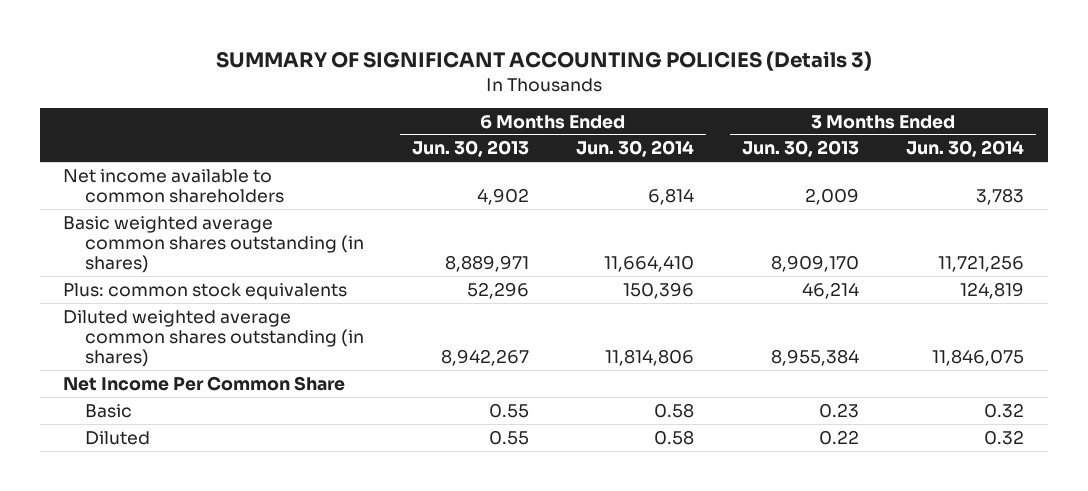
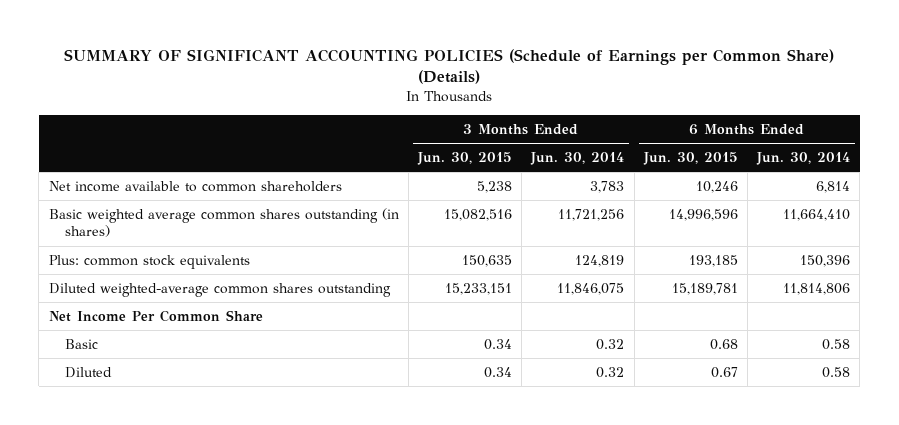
- SUMMARY OF SIGNIFICANT ACCOUNTING POLICIES (Details 3)
+ SUMMARY OF SIGNIFICANT ACCOUNTING POLICIES (Schedule of Earnings per Common Share) (Details)
- | 6 Months Ended Jun. 30, 2013 | 6 Months Ended Jun. 30, 2014 | 3 Months Ended Jun. 30, 2013 | 3 Months Ended Jun. 30, 2014
+ | 3 Months Ended Jun. 30, 2015 | 3 Months Ended Jun. 30, 2014 | 6 Months Ended Jun. 30, 2015 | 6 Months Ended Jun. 30, 2014
- Diluted weighted average common shares outstanding (in shares) | 8,942,267 | 11,814,806 | 8,955,384 | 11,846,075
+ Diluted weighted-average common shares outstanding | 15,233,151 | 11,846,075 | 15,189,781 | 11,814,806

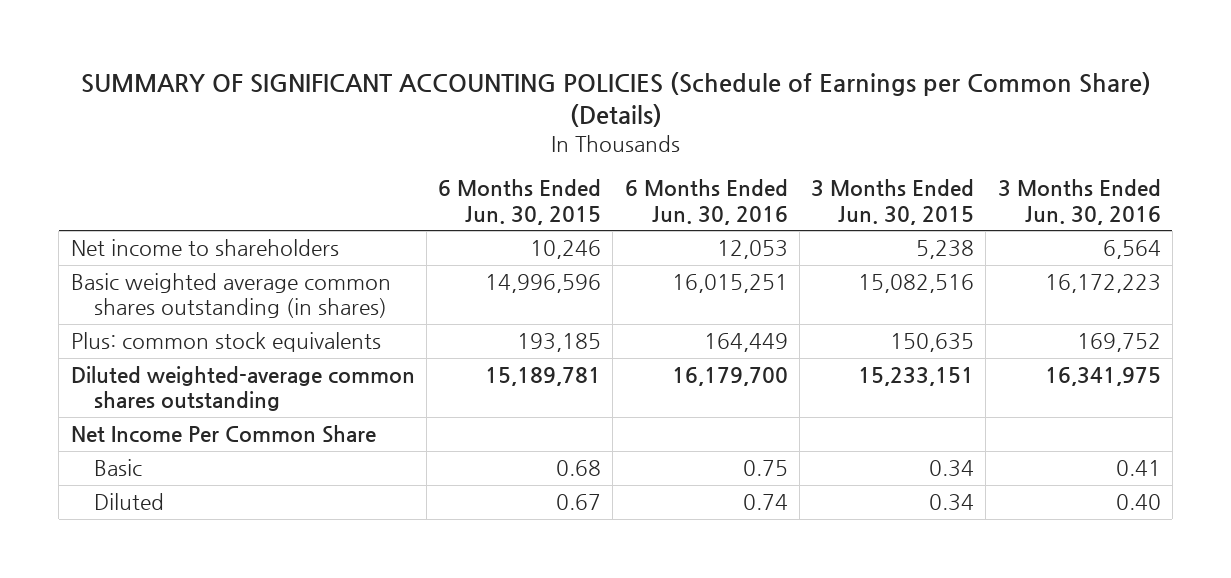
- | 3 Months Ended Jun. 30, 2015 | 3 Months Ended Jun. 30, 2014 | 6 Months Ended Jun. 30, 2015 | 6 Months Ended Jun. 30, 2014
+ | 6 Months Ended Jun. 30, 2015 | 6 Months Ended Jun. 30, 2016 | 3 Months Ended Jun. 30, 2015 | 3 Months Ended Jun. 30, 2016
- Net income available to common shareholders | 5,238 | 3,783 | 10,246 | 6,814
+ Net income to shareholders | 10,246 | 12,053 | 5,238 | 6,564

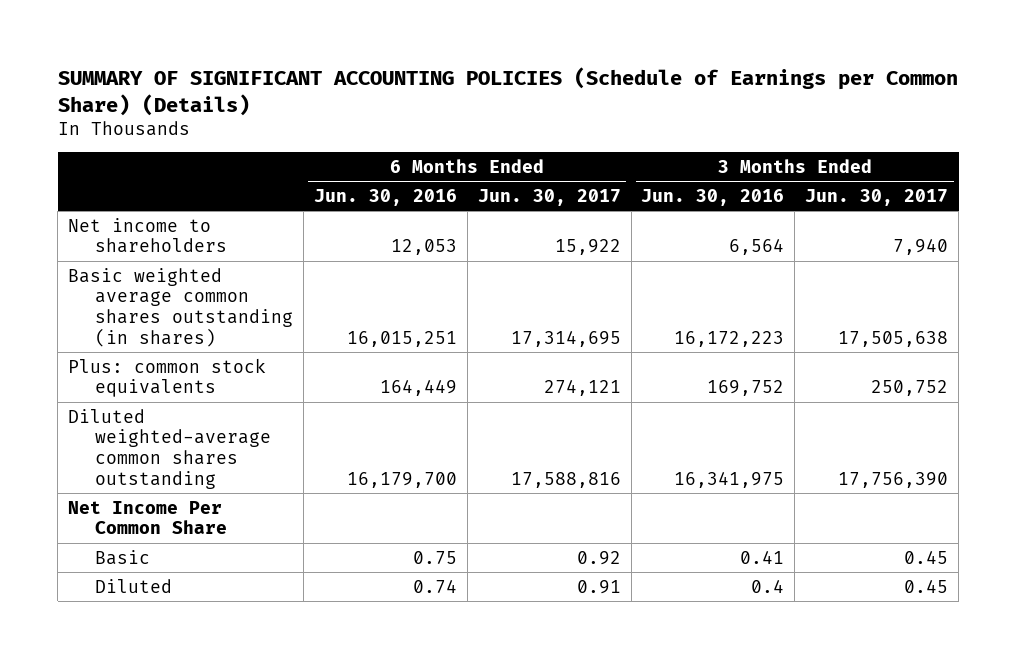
- | 6 Months Ended Jun. 30, 2015 | 6 Months Ended Jun. 30, 2016 | 3 Months Ended Jun. 30, 2015 | 3 Months Ended Jun. 30, 2016
+ | 6 Months Ended Jun. 30, 2016 | 6 Months Ended Jun. 30, 2017 | 3 Months Ended Jun. 30, 2016 | 3 Months Ended Jun. 30, 2017
- Diluted | 0.67 | 0.74 | 0.34 | 0.40
+ Diluted | 0.74 | 0.91 | 0.4 | 0.45

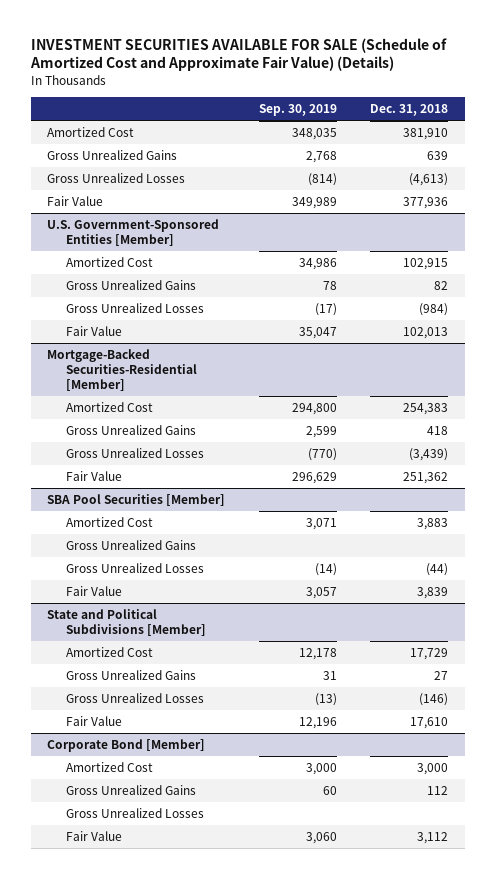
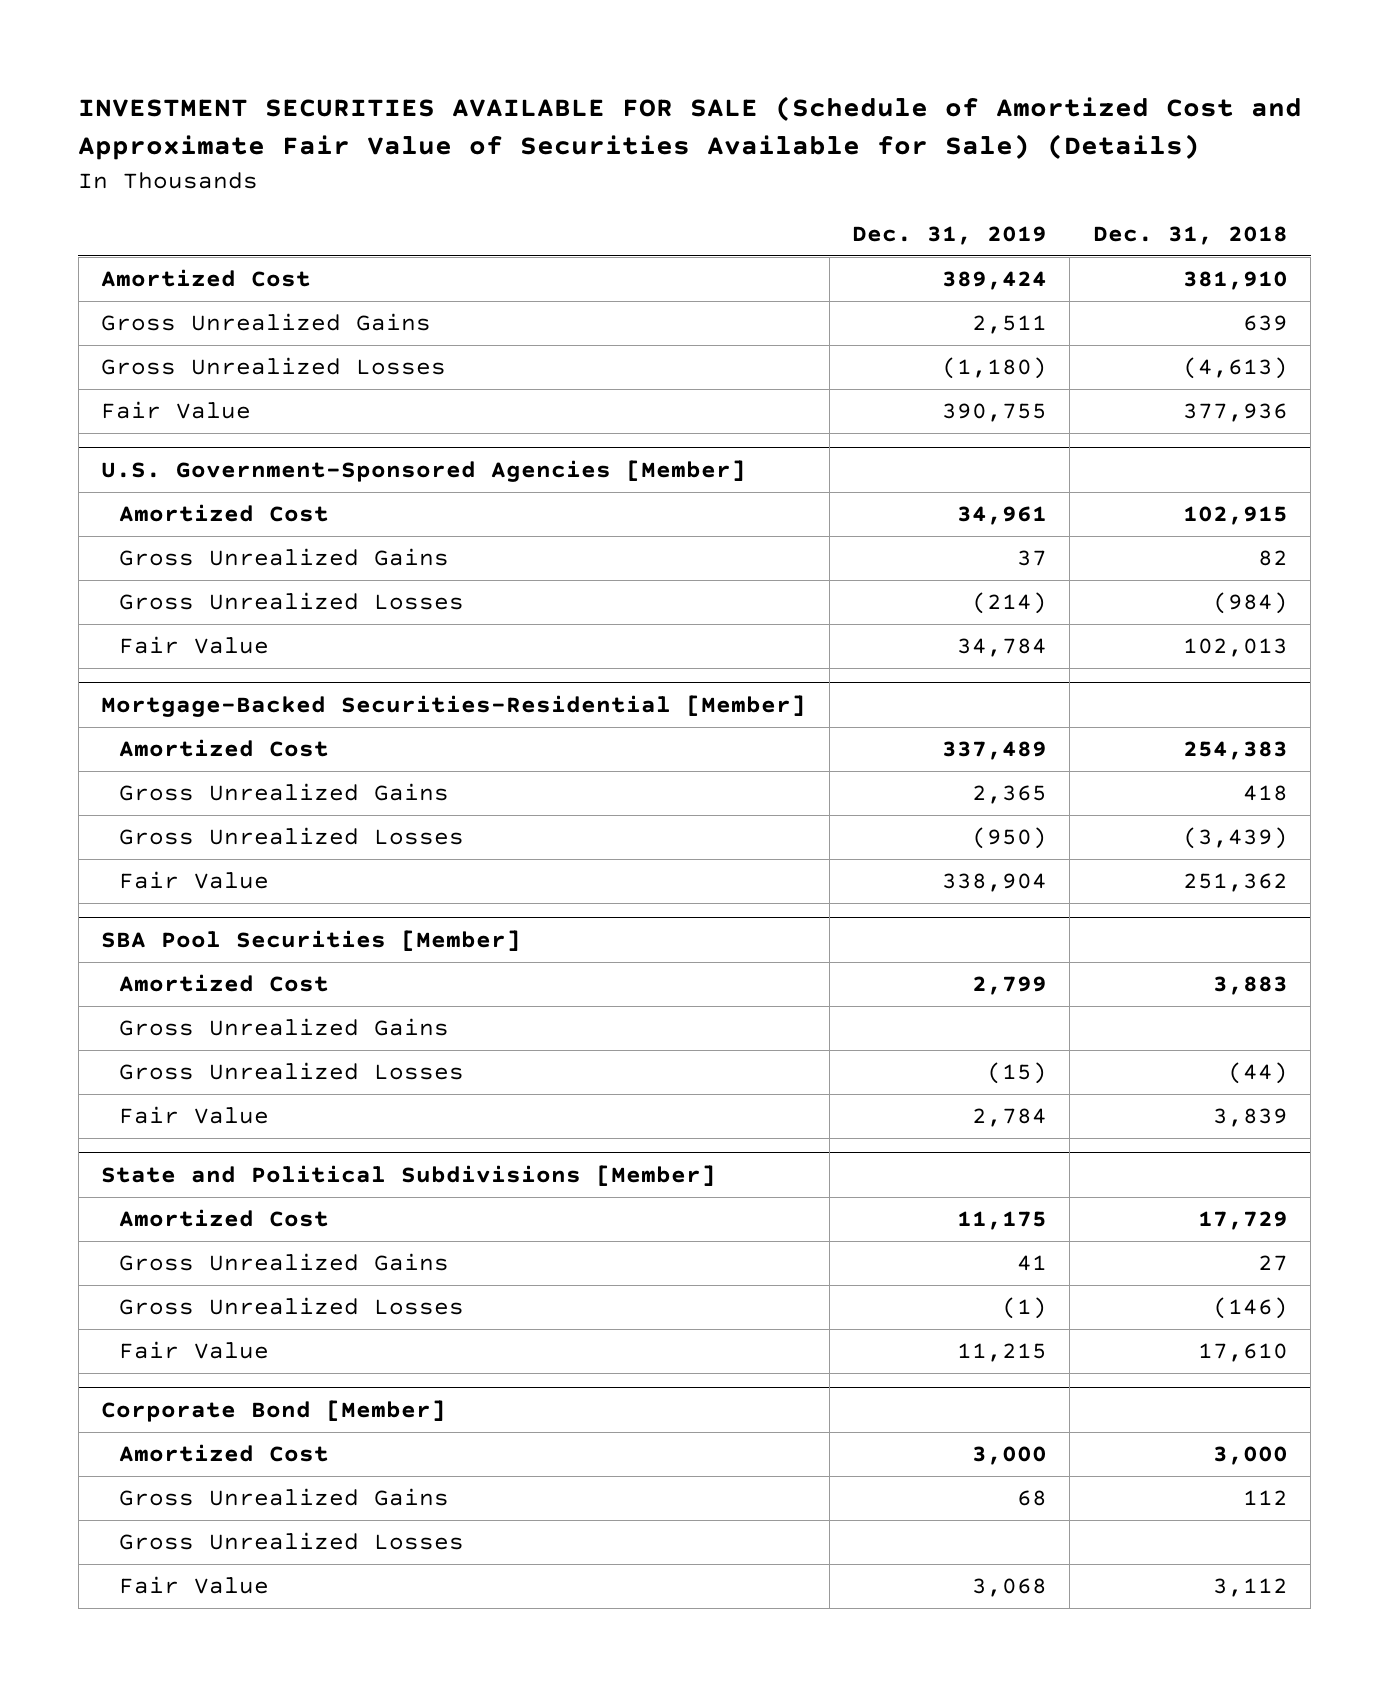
- INVESTMENT SECURITIES AVAILABLE FOR SALE (Schedule of Amortized Cost and Approximate Fair Value) (Details)
+ INVESTMENT SECURITIES AVAILABLE FOR SALE (Schedule of Amortized Cost and Approximate Fair Value of Securities Available for Sale) (Details)
- | Sep. 30, 2019 | Dec. 31, 2018
+ | Dec. 31, 2019 | Dec. 31, 2018
- U.S. Government-Sponsored Entities [Member]
+ U.S. Government-Sponsored Agencies [Member]

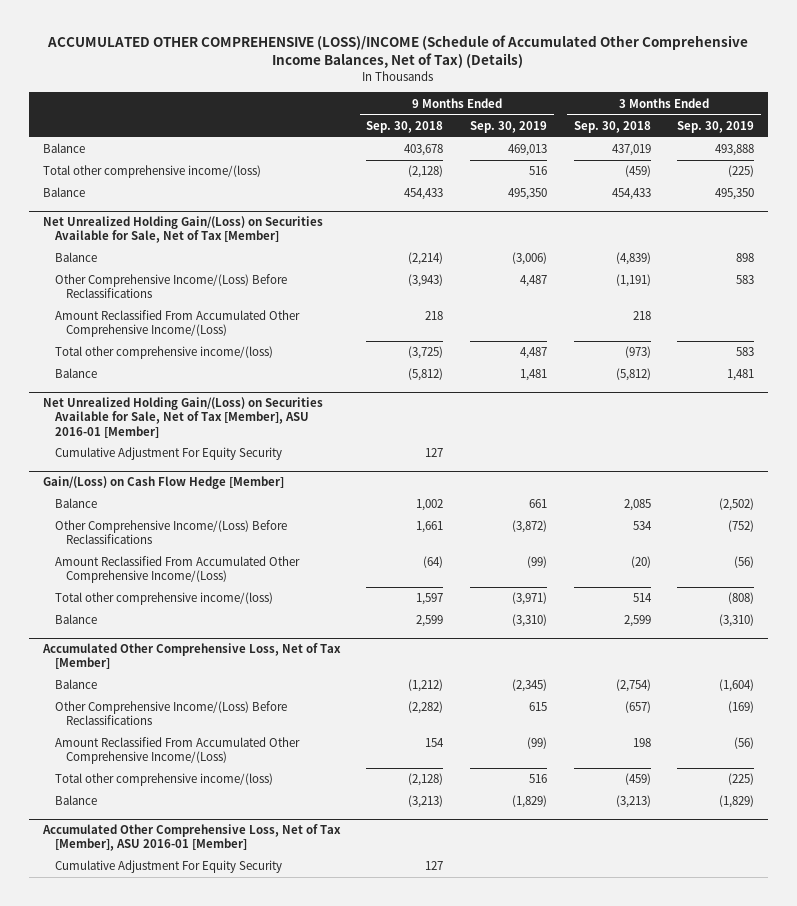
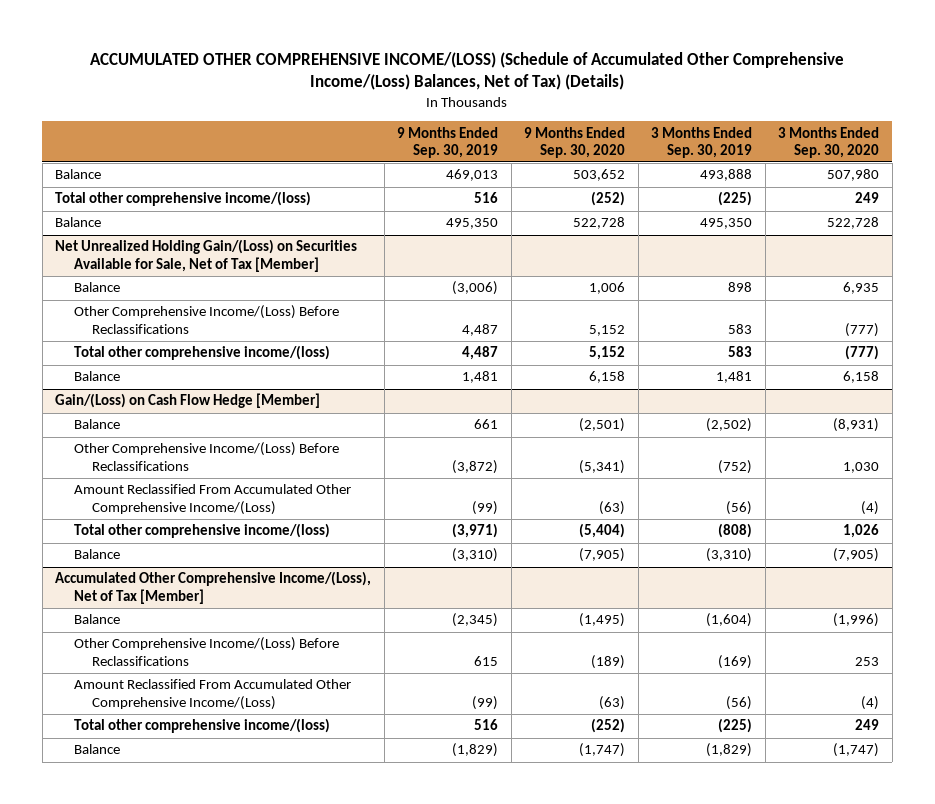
- ACCUMULATED OTHER COMPREHENSIVE (LOSS)/INCOME (Schedule of Accumulated Other Comprehensive Income Balances, Net of Tax) (Details)
+ ACCUMULATED OTHER COMPREHENSIVE INCOME/(LOSS) (Schedule of Accumulated Other Comprehensive Income/(Loss) Balances, Net of Tax) (Details)
- | 9 Months Ended Sep. 30, 2018 | 9 Months Ended Sep. 30, 2019 | 3 Months Ended Sep. 30, 2018 | 3 Months Ended Sep. 30, 2019
+ | 9 Months Ended Sep. 30, 2019 | 9 Months Ended Sep. 30, 2020 | 3 Months Ended Sep. 30, 2019 | 3 Months Ended Sep. 30, 2020
@ Net Unrealized Holding Gain/(Loss) on Securities Available for Sale, Net of Tax [Member]
- Amount Reclassified From Accumulated Other Comprehensive Income/(Loss) | 218 | | 218 |
- Net Unrealized Holding Gain/(Loss) on Securities Available for Sale, Net of Tax [Member], ASU 2016-01 [Member]
- Cumulative Adjustment For Equity Security | 127 | | |
- Accumulated Other Comprehensive Loss, Net of Tax [Member]
+ Accumulated Other Comprehensive Income/(Loss), Net of Tax [Member]
- Accumulated Other Comprehensive Loss, Net of Tax [Member], ASU 2016-01 [Member]
- Cumulative Adjustment For Equity Security | 127 | | |

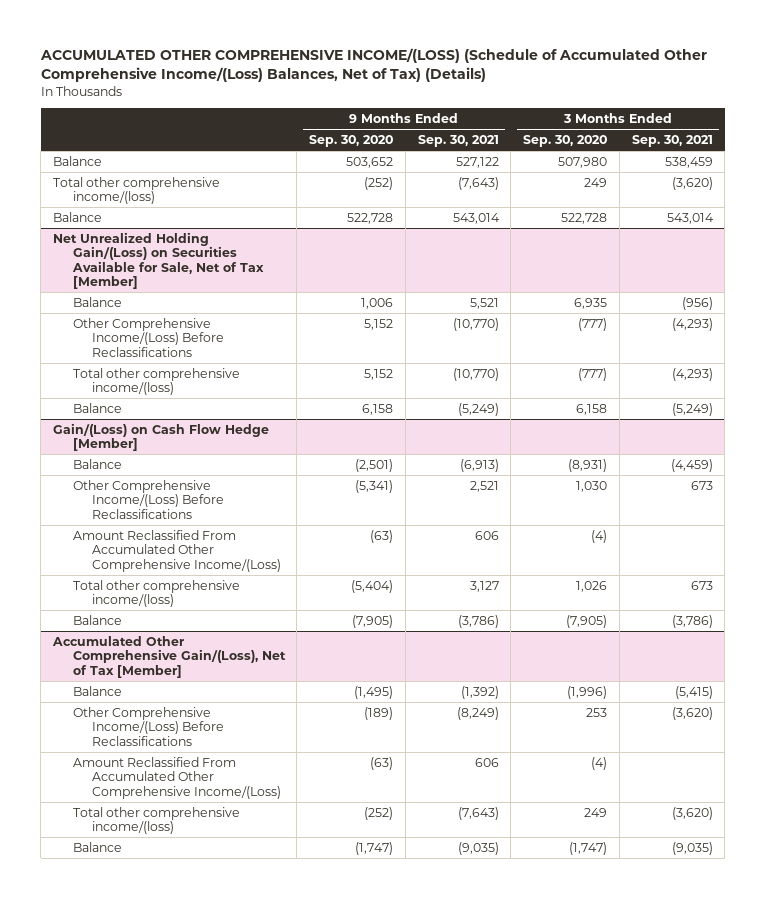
- | 9 Months Ended Sep. 30, 2019 | 9 Months Ended Sep. 30, 2020 | 3 Months Ended Sep. 30, 2019 | 3 Months Ended Sep. 30, 2020
+ | 9 Months Ended Sep. 30, 2020 | 9 Months Ended Sep. 30, 2021 | 3 Months Ended Sep. 30, 2020 | 3 Months Ended Sep. 30, 2021
- Accumulated Other Comprehensive Income/(Loss), Net of Tax [Member]
+ Accumulated Other Comprehensive Gain/(Loss), Net of Tax [Member]

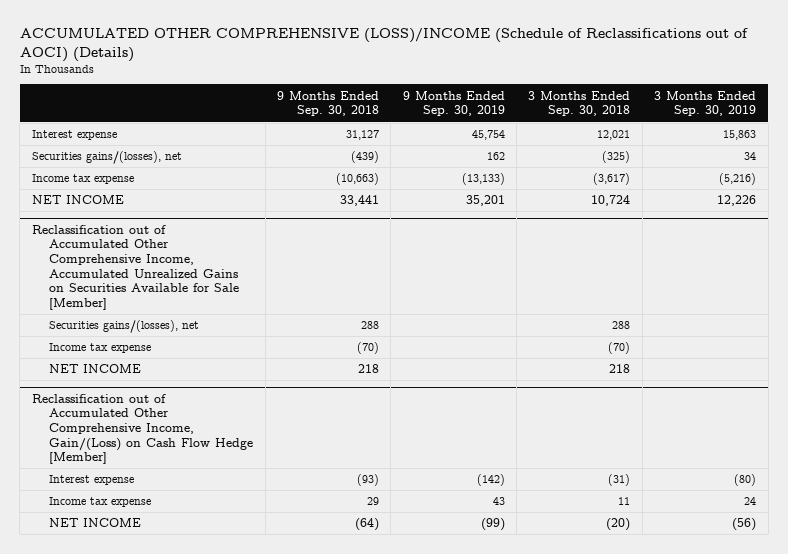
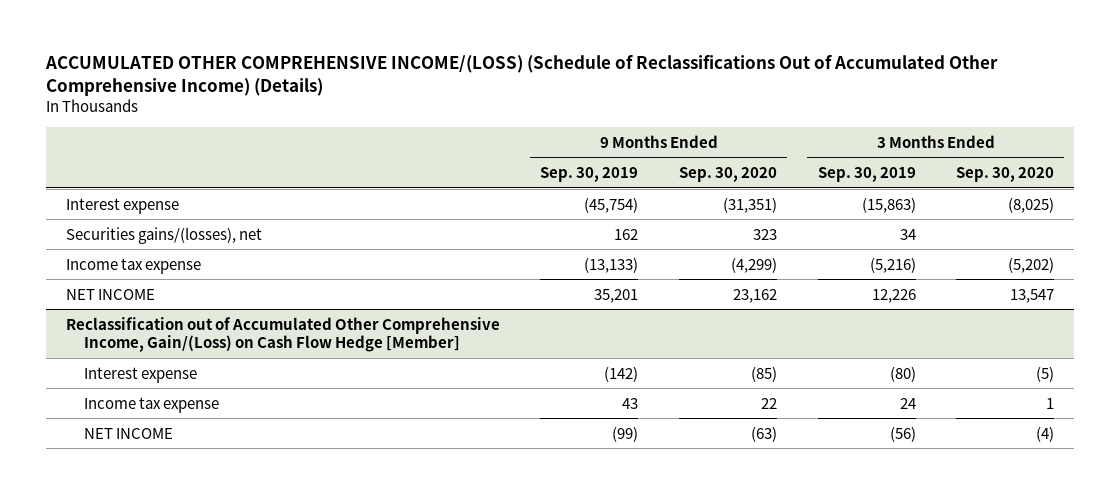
- ACCUMULATED OTHER COMPREHENSIVE (LOSS)/INCOME (Schedule of Reclassifications out of AOCI) (Details)
+ ACCUMULATED OTHER COMPREHENSIVE INCOME/(LOSS) (Schedule of Reclassifications Out of Accumulated Other Comprehensive Income) (Details)
- | 9 Months Ended Sep. 30, 2018 | 9 Months Ended Sep. 30, 2019 | 3 Months Ended Sep. 30, 2018 | 3 Months Ended Sep. 30, 2019
+ | 9 Months Ended Sep. 30, 2019 | 9 Months Ended Sep. 30, 2020 | 3 Months Ended Sep. 30, 2019 | 3 Months Ended Sep. 30, 2020
- Interest expense | 31,127 | 45,754 | 12,021 | 15,863
+ Interest expense | (45,754) | (31,351) | (15,863) | (8,025)
- Reclassification out of Accumulated Other Comprehensive Income, Accumulated Unrealized Gains on Securities Available for Sale [Member]
- Securities gains/(losses), net | 288 | | 288 |
- Income tax expense | (70) | | (70) |
- NET INCOME | 218 | | 218 |

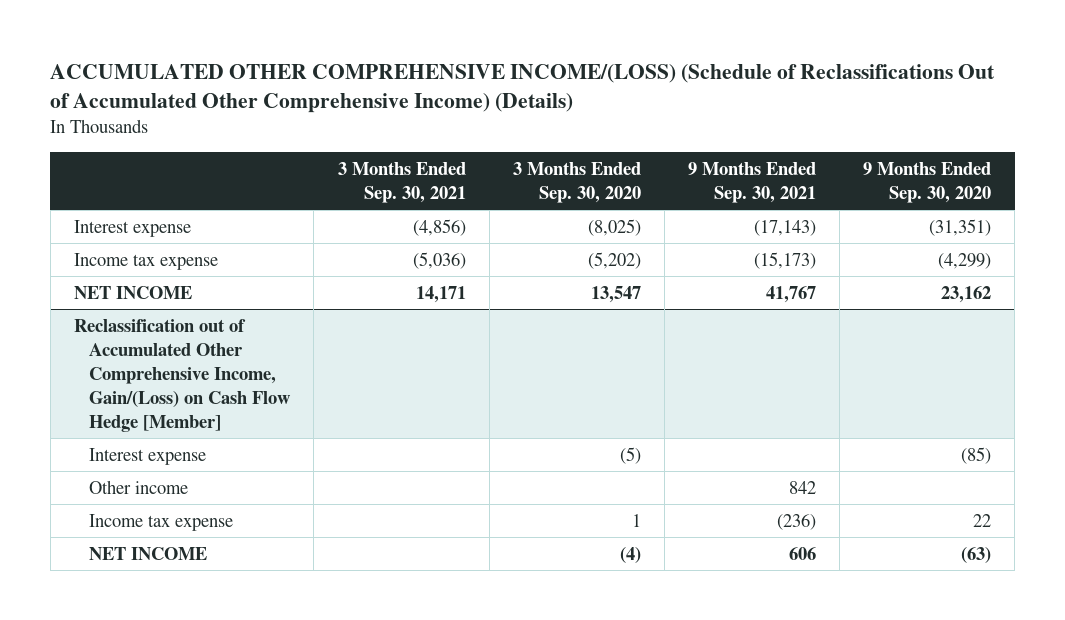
- | 9 Months Ended Sep. 30, 2019 | 9 Months Ended Sep. 30, 2020 | 3 Months Ended Sep. 30, 2019 | 3 Months Ended Sep. 30, 2020
+ | 3 Months Ended Sep. 30, 2021 | 3 Months Ended Sep. 30, 2020 | 9 Months Ended Sep. 30, 2021 | 9 Months Ended Sep. 30, 2020
- Securities gains/(losses), net | 162 | 323 | 34 |
@ Reclassification out of Accumulated Other Comprehensive Income, Gain/(Loss) on Cash Flow Hedge [Member]
+ Other income | | | 842 |

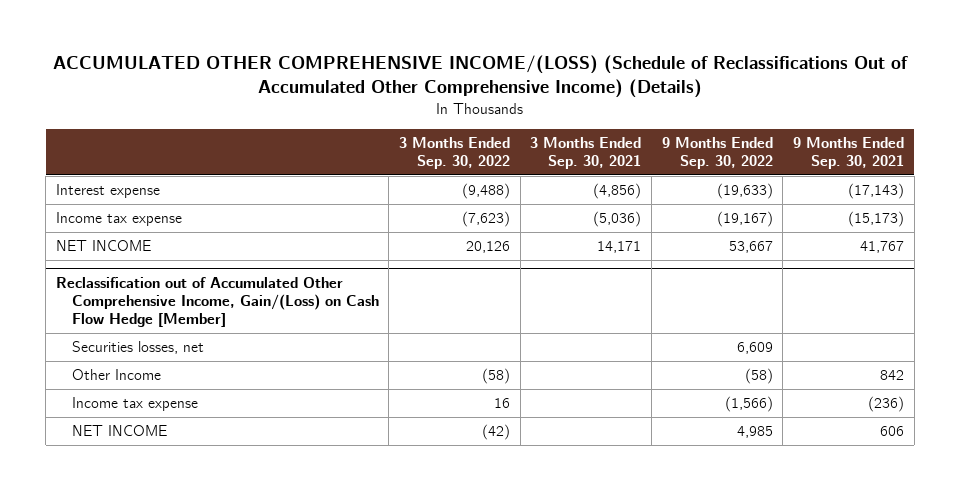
- | 3 Months Ended Sep. 30, 2021 | 3 Months Ended Sep. 30, 2020 | 9 Months Ended Sep. 30, 2021 | 9 Months Ended Sep. 30, 2020
+ | 3 Months Ended Sep. 30, 2022 | 3 Months Ended Sep. 30, 2021 | 9 Months Ended Sep. 30, 2022 | 9 Months Ended Sep. 30, 2021
@ Reclassification out of Accumulated Other Comprehensive Income, Gain/(Loss) on Cash Flow Hedge [Member]
- Interest expense | | (5) | | (85)
- Other income | | | 842 |
+ Securities losses, net | | | 6,609 |
+ Other Income | (58) | | (58) | 842

